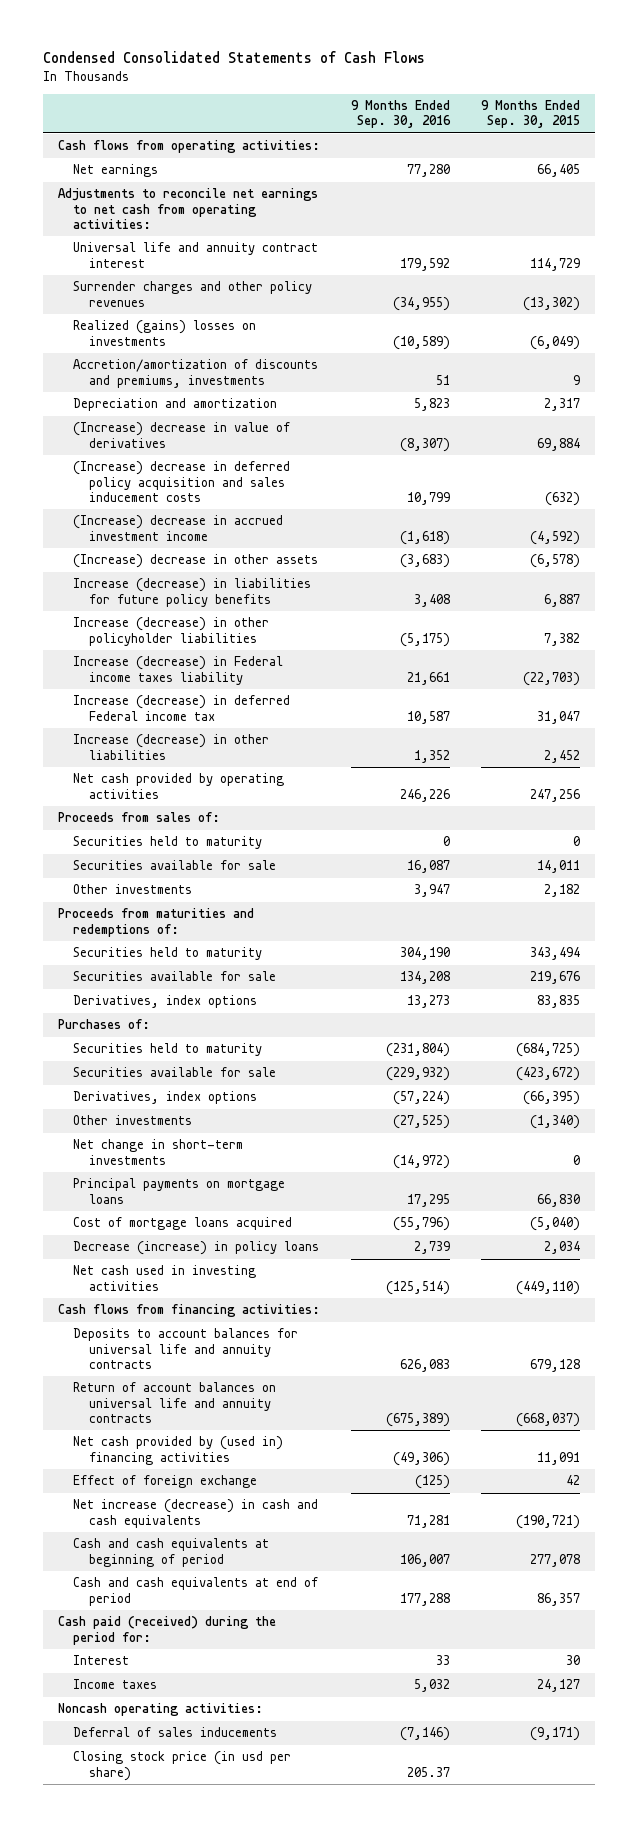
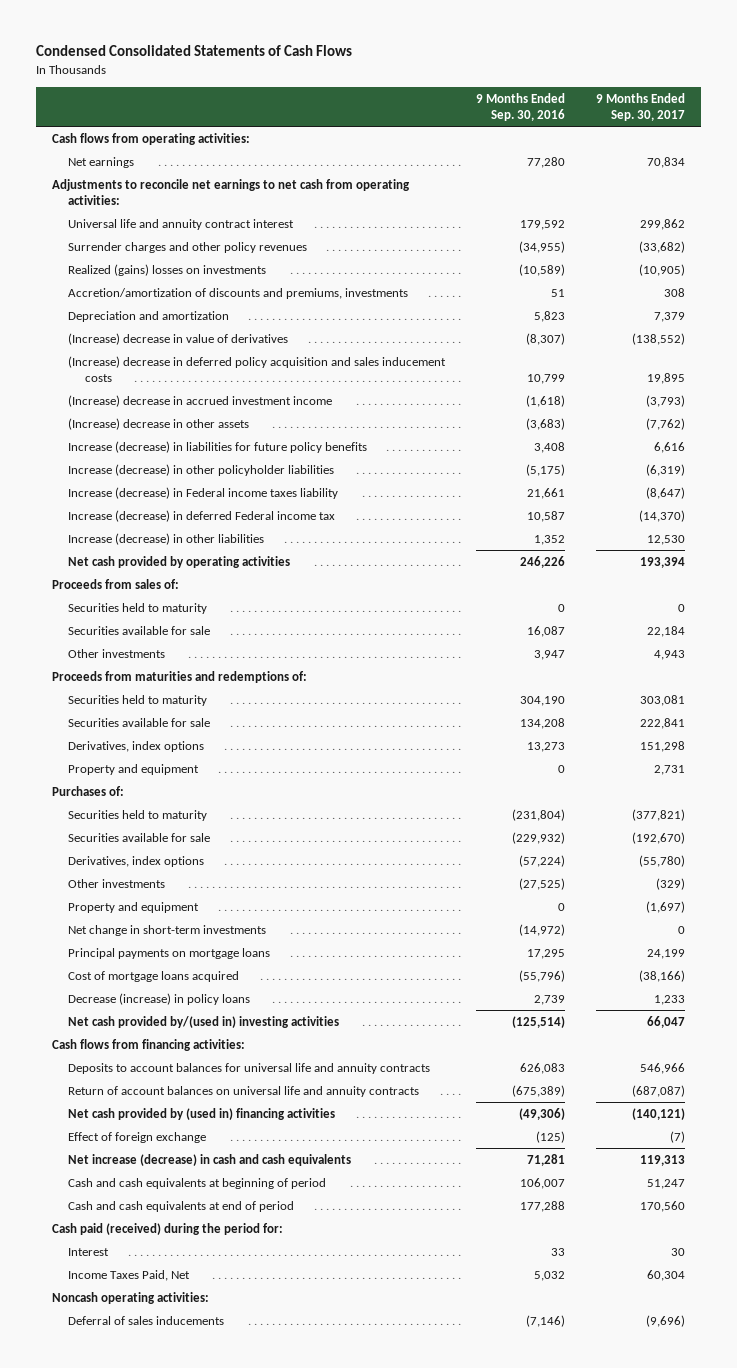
- | 9 Months Ended Sep. 30, 2016 | 9 Months Ended Sep. 30, 2015
+ | 9 Months Ended Sep. 30, 2016 | 9 Months Ended Sep. 30, 2017
+ Property and equipment | 0 | 2,731
+ Property and equipment | 0 | (1,697)
- Net cash used in investing activities | (125,514) | (449,110)
+ Net cash provided by/(used in) investing activities | (125,514) | 66,047
- Income taxes | 5,032 | 24,127
+ Income Taxes Paid, Net | 5,032 | 60,304
- Closing stock price (in usd per share) | 205.37 |

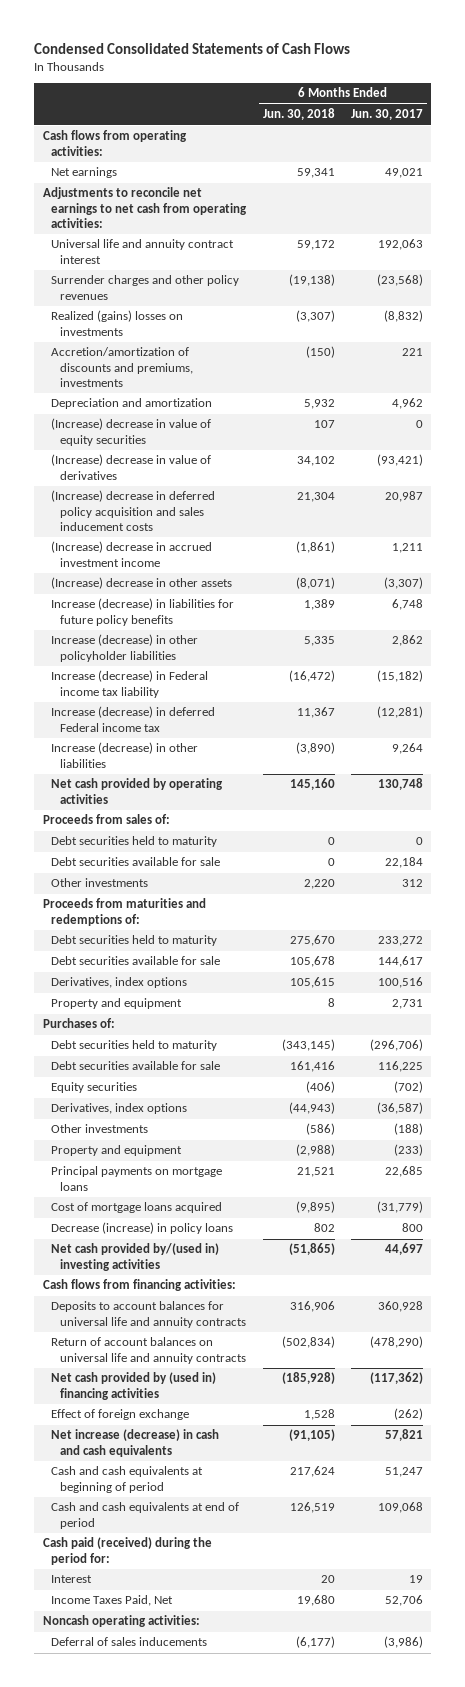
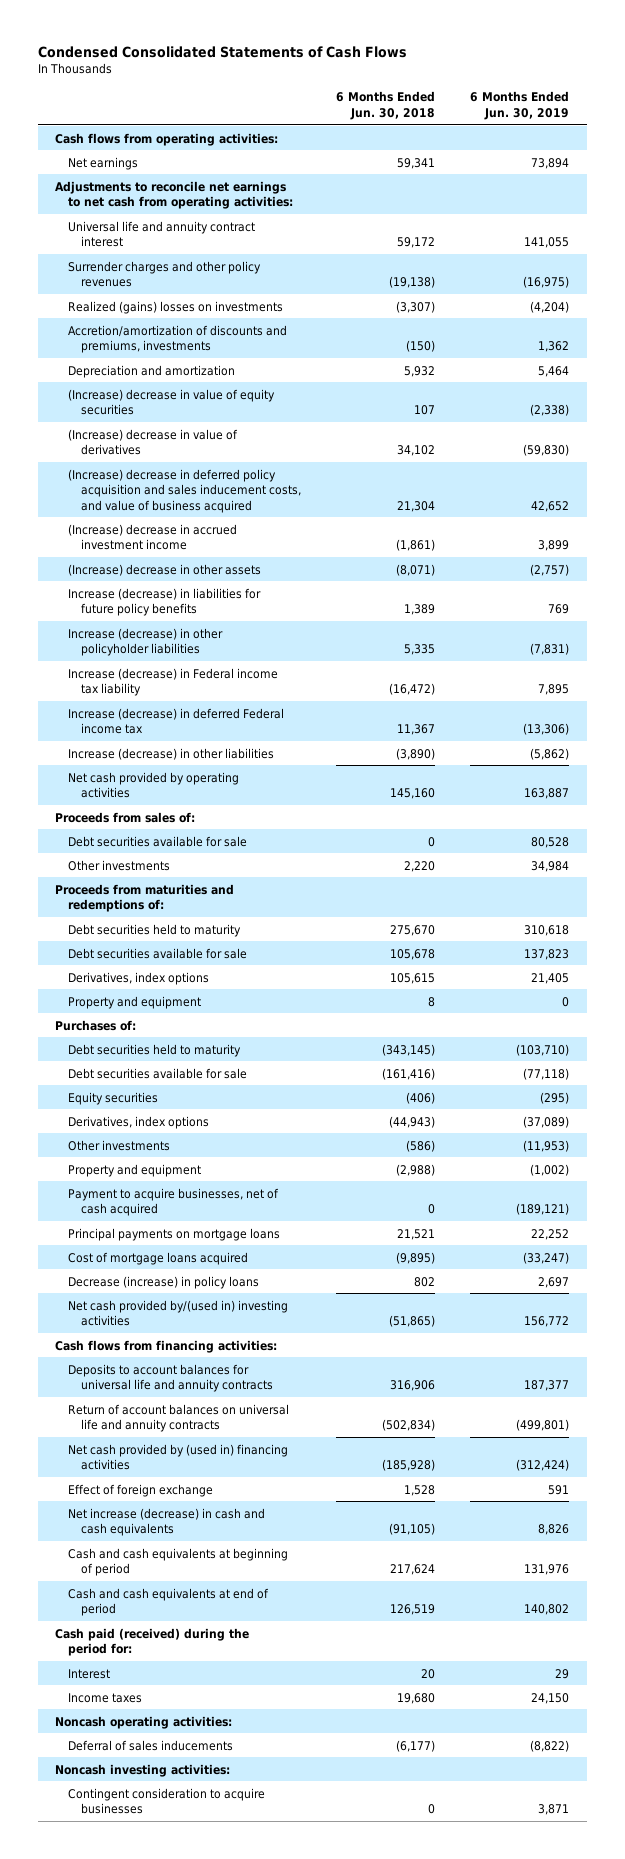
- | 6 Months Ended Jun. 30, 2018 | 6 Months Ended Jun. 30, 2017
+ | 6 Months Ended Jun. 30, 2018 | 6 Months Ended Jun. 30, 2019
- (Increase) decrease in deferred policy acquisition and sales inducement costs | 21,304 | 20,987
+ (Increase) decrease in deferred policy acquisition and sales inducement costs, and value of business acquired | 21,304 | 42,652
- Debt securities held to maturity | 0 | 0
- Debt securities available for sale | 161,416 | 116,225
+ Debt securities available for sale | (161,416) | (77,118)
+ Payment to acquire businesses, net of cash acquired | 0 | (189,121)
- Income Taxes Paid, Net | 19,680 | 52,706
+ Income taxes | 19,680 | 24,150
+ Noncash investing activities:
+ Contingent consideration to acquire businesses | 0 | 3,871

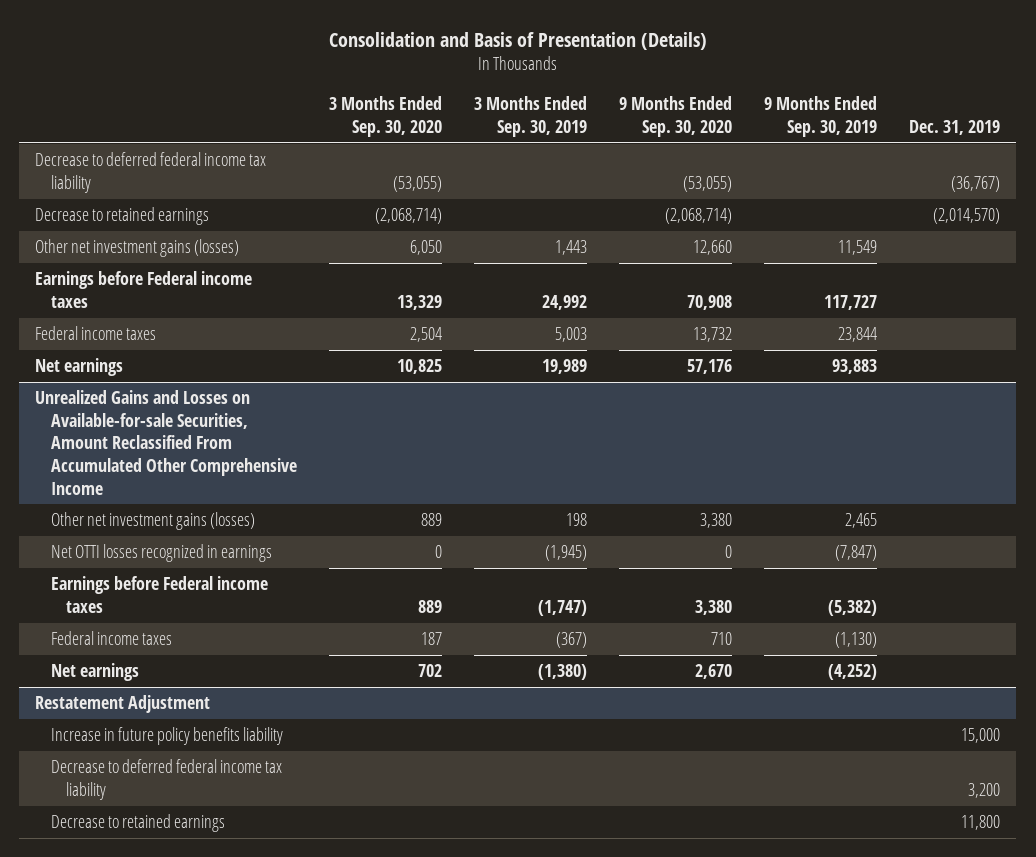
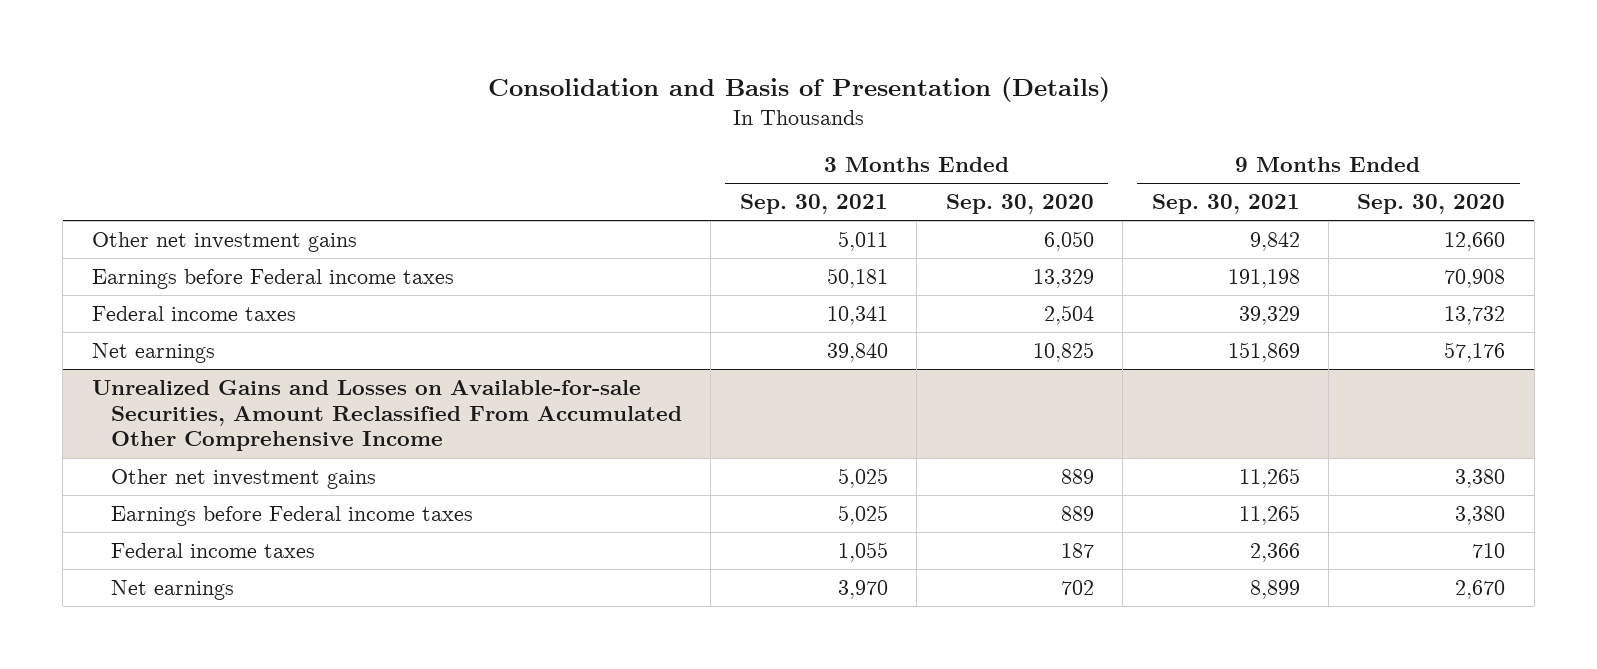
- | 3 Months Ended Sep. 30, 2020 | 3 Months Ended Sep. 30, 2019 | 9 Months Ended Sep. 30, 2020 | 9 Months Ended Sep. 30, 2019 | Dec. 31, 2019
+ | 3 Months Ended Sep. 30, 2021 | 3 Months Ended Sep. 30, 2020 | 9 Months Ended Sep. 30, 2021 | 9 Months Ended Sep. 30, 2020
- Decrease to deferred federal income tax liability | (53,055) | | (53,055) | | (36,767)
- Decrease to retained earnings | (2,068,714) | | (2,068,714) | | (2,014,570)
- Other net investment gains (losses) | 6,050 | 1,443 | 12,660 | 11,549 |
+ Other net investment gains | 5,011 | 6,050 | 9,842 | 12,660
@ Unrealized Gains and Losses on Available-for-sale Securities, Amount Reclassified From Accumulated Other Comprehensive Income
- Other net investment gains (losses) | 889 | 198 | 3,380 | 2,465 |
- Net OTTI losses recognized in earnings | 0 | (1,945) | 0 | (7,847) |
+ Other net investment gains | 5,025 | 889 | 11,265 | 3,380
- Restatement Adjustment
- Increase in future policy benefits liability | | | | | 15,000
- Decrease to deferred federal income tax liability | | | | | 3,200
- Decrease to retained earnings | | | | | 11,800

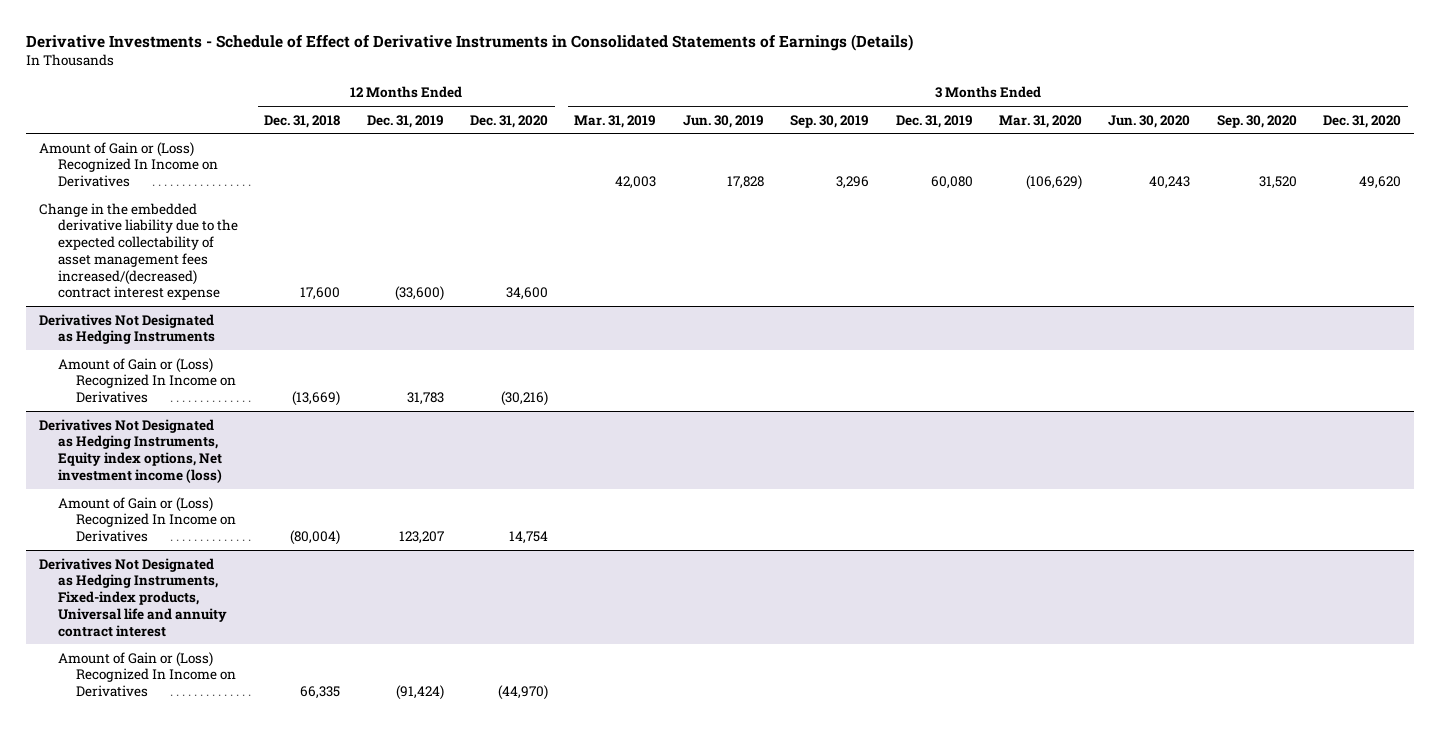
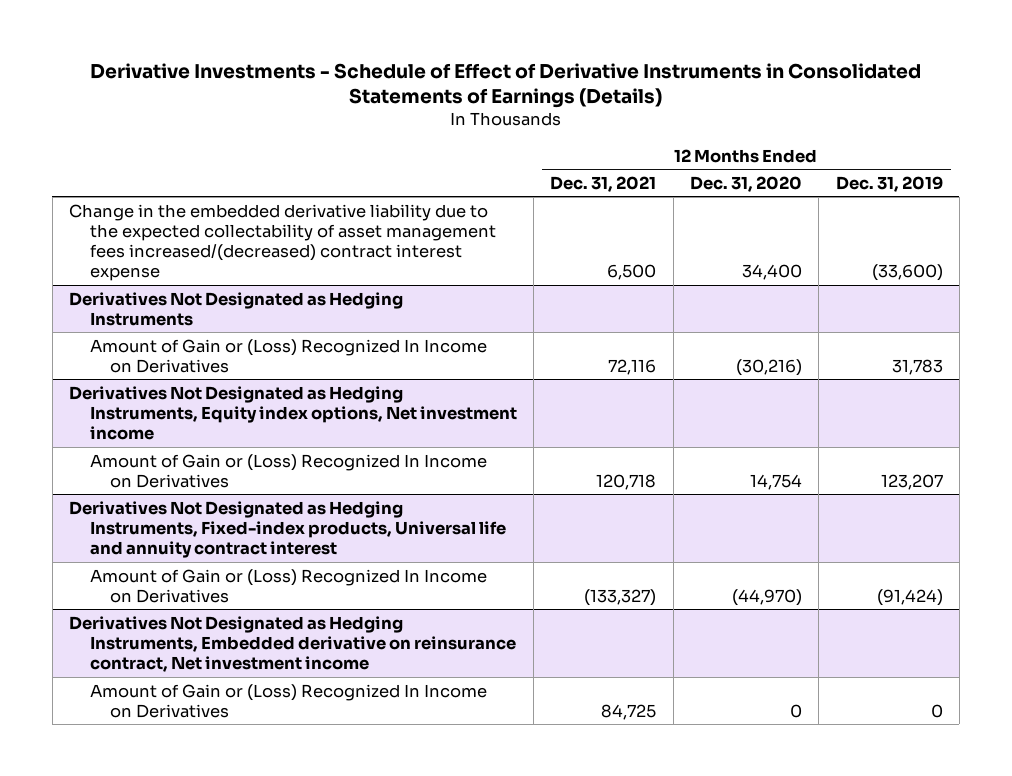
- | 12 Months Ended Dec. 31, 2018 | 12 Months Ended Dec. 31, 2019 | 12 Months Ended Dec. 31, 2020 | 3 Months Ended Mar. 31, 2019 | 3 Months Ended Jun. 30, 2019 | 3 Months Ended Sep. 30, 2019 | 3 Months Ended Dec. 31, 2019 | 3 Months Ended Mar. 31, 2020 | 3 Months Ended Jun. 30, 2020 | 3 Months Ended Sep. 30, 2020 | 3 Months Ended Dec. 31, 2020
+ | 12 Months Ended Dec. 31, 2021 | 12 Months Ended Dec. 31, 2020 | 12 Months Ended Dec. 31, 2019
- Amount of Gain or (Loss) Recognized In Income on Derivatives | | | | 42,003 | 17,828 | 3,296 | 60,080 | (106,629) | 40,243 | 31,520 | 49,620
- Change in the embedded derivative liability due to the expected collectability of asset management fees increased/(decreased) contract interest expense | 17,600 | (33,600) | 34,600 | | | | | | | |
+ Change in the embedded derivative liability due to the expected collectability of asset management fees increased/(decreased) contract interest expense | 6,500 | 34,400 | (33,600)
- Derivatives Not Designated as Hedging Instruments, Equity index options, Net investment income (loss)
+ Derivatives Not Designated as Hedging Instruments, Equity index options, Net investment income
+ Derivatives Not Designated as Hedging Instruments, Embedded derivative on reinsurance contract, Net investment income
+ Amount of Gain or (Loss) Recognized In Income on Derivatives | 84,725 | 0 | 0

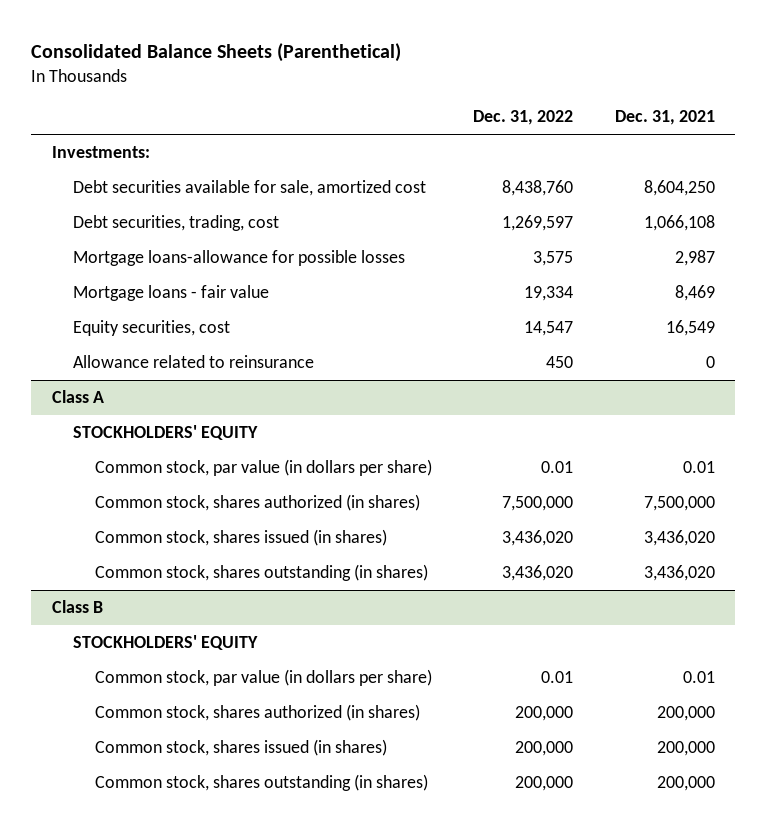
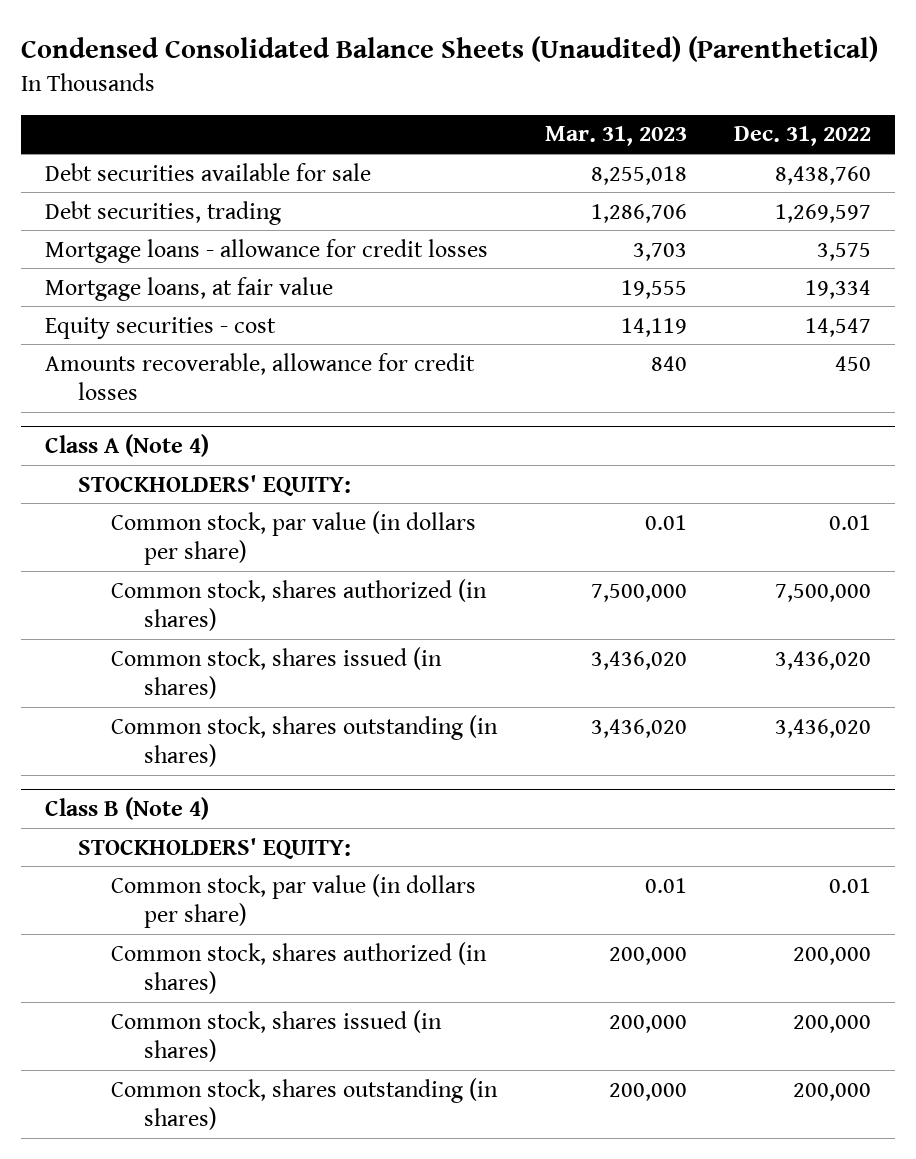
- Consolidated Balance Sheets (Parenthetical)
+ Condensed Consolidated Balance Sheets (Unaudited) (Parenthetical)
- | Dec. 31, 2022 | Dec. 31, 2021
+ | Mar. 31, 2023 | Dec. 31, 2022
- Investments:
- Debt securities available for sale, amortized cost | 8,438,760 | 8,604,250
- Debt securities, trading, cost | 1,269,597 | 1,066,108
- Mortgage loans-allowance for possible losses | 3,575 | 2,987
- Mortgage loans - fair value | 19,334 | 8,469
- Equity securities, cost | 14,547 | 16,549
- Allowance related to reinsurance | 450 | 0
- Class A
- STOCKHOLDERS' EQUITY
+ Debt securities available for sale | 8,255,018 | 8,438,760
+ Debt securities, trading | 1,286,706 | 1,269,597
+ Mortgage loans - allowance for credit losses | 3,703 | 3,575
+ Mortgage loans, at fair value | 19,555 | 19,334
+ Equity securities - cost | 14,119 | 14,547
+ Amounts recoverable, allowance for credit losses | 840 | 450
+ Class A (Note 4)
+ STOCKHOLDERS' EQUITY:
- Class B
- STOCKHOLDERS' EQUITY
+ Class B (Note 4)
+ STOCKHOLDERS' EQUITY:

